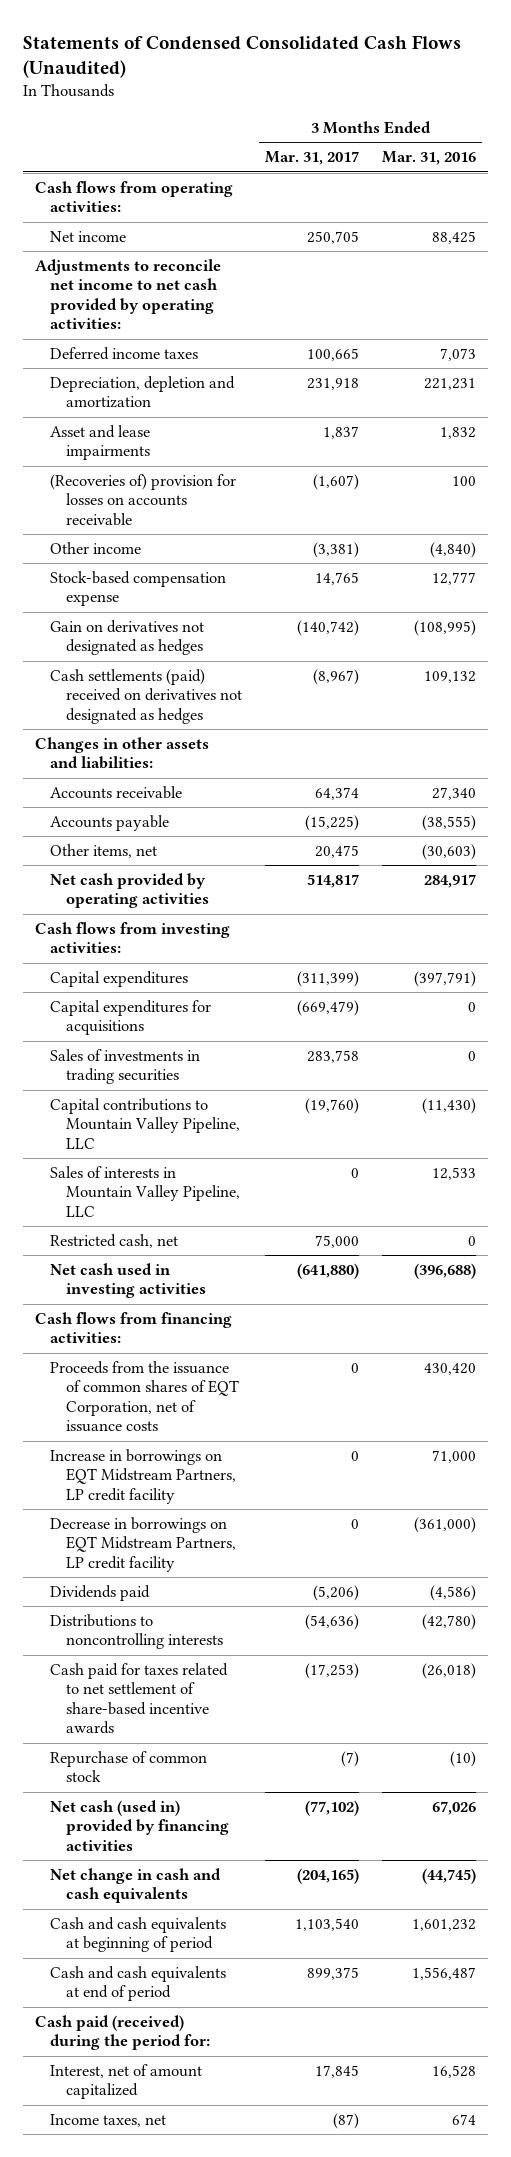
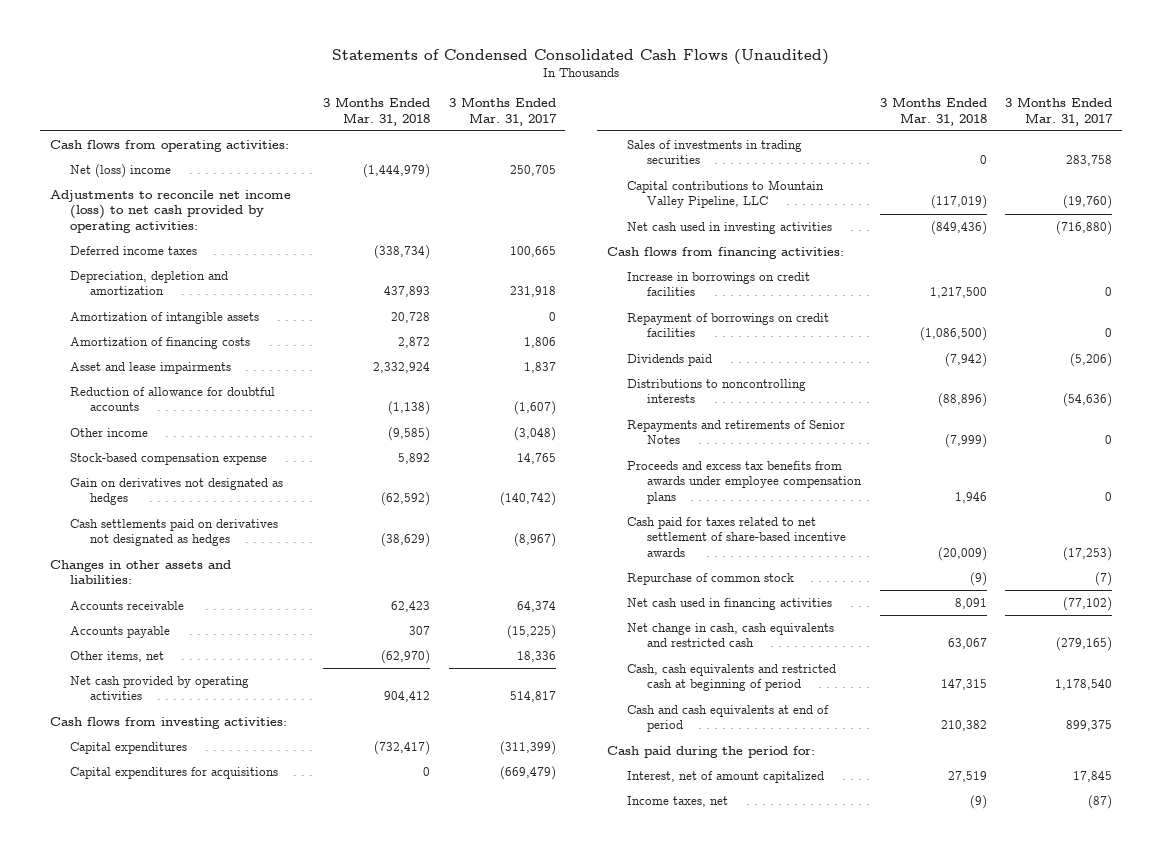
- | 3 Months Ended Mar. 31, 2017 | 3 Months Ended Mar. 31, 2016
+ | 3 Months Ended Mar. 31, 2018 | 3 Months Ended Mar. 31, 2017
- Net income | 250,705 | 88,425
- Adjustments to reconcile net income to net cash provided by operating activities:
+ Net (loss) income | (1,444,979) | 250,705
+ Adjustments to reconcile net income (loss) to net cash provided by operating activities:
+ Amortization of intangible assets | 20,728 | 0
+ Amortization of financing costs | 2,872 | 1,806
- (Recoveries of) provision for losses on accounts receivable | (1,607) | 100
- Other income | (3,381) | (4,840)
+ Reduction of allowance for doubtful accounts | (1,138) | (1,607)
+ Other income | (9,585) | (3,048)
- Cash settlements (paid) received on derivatives not designated as hedges | (8,967) | 109,132
+ Cash settlements paid on derivatives not designated as hedges | (38,629) | (8,967)
- Other items, net | 20,475 | (30,603)
+ Other items, net | (62,970) | 18,336
- Sales of interests in Mountain Valley Pipeline, LLC | 0 | 12,533
- Restricted cash, net | 75,000 | 0
- Net cash used in investing activities | (641,880) | (396,688)
+ Net cash used in investing activities | (849,436) | (716,880)
- Proceeds from the issuance of common shares of EQT Corporation, net of issuance costs | 0 | 430,420
- Increase in borrowings on EQT Midstream Partners, LP credit facility | 0 | 71,000
- Decrease in borrowings on EQT Midstream Partners, LP credit facility | 0 | (361,000)
+ Increase in borrowings on credit facilities | 1,217,500 | 0
+ Repayment of borrowings on credit facilities | (1,086,500) | 0
+ Repayments and retirements of Senior Notes | (7,999) | 0
+ Proceeds and excess tax benefits from awards under employee compensation plans | 1,946 | 0
- Net cash (used in) provided by financing activities | (77,102) | 67,026
- Net change in cash and cash equivalents | (204,165) | (44,745)
- Cash and cash equivalents at beginning of period | 1,103,540 | 1,601,232
+ Net cash used in financing activities | 8,091 | (77,102)
+ Net change in cash, cash equivalents and restricted cash | 63,067 | (279,165)
+ Cash, cash equivalents and restricted cash at beginning of period | 147,315 | 1,178,540
- Cash paid (received) during the period for:
+ Cash paid during the period for:

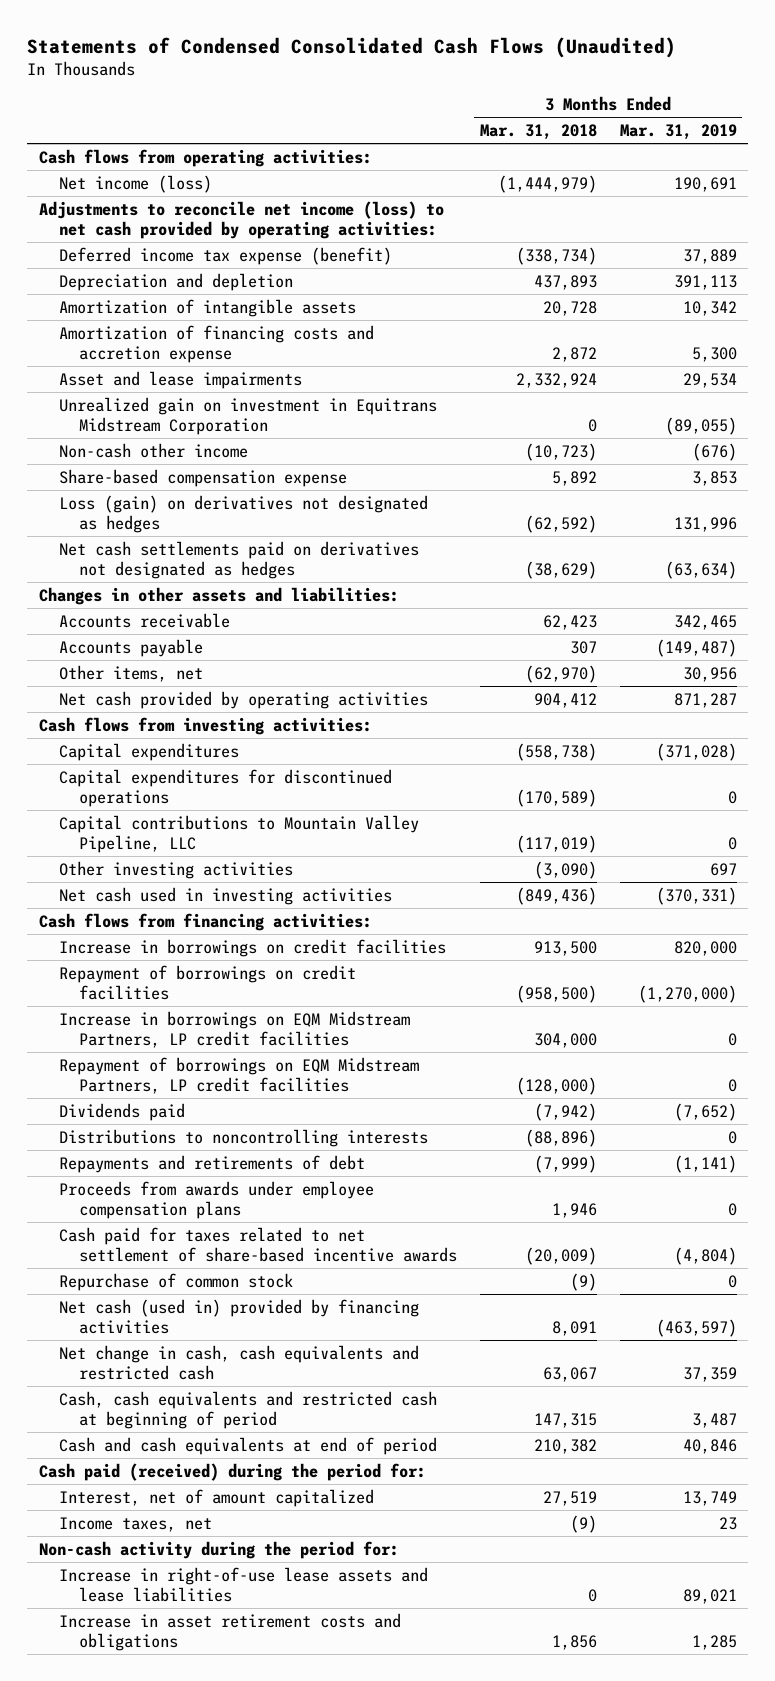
- | 3 Months Ended Mar. 31, 2018 | 3 Months Ended Mar. 31, 2017
+ | 3 Months Ended Mar. 31, 2018 | 3 Months Ended Mar. 31, 2019
- Net (loss) income | (1,444,979) | 250,705
+ Net income (loss) | (1,444,979) | 190,691
- Deferred income taxes | (338,734) | 100,665
- Depreciation, depletion and amortization | 437,893 | 231,918
+ Deferred income tax expense (benefit) | (338,734) | 37,889
+ Depreciation and depletion | 437,893 | 391,113
- Amortization of financing costs | 2,872 | 1,806
+ Amortization of financing costs and accretion expense | 2,872 | 5,300
- Reduction of allowance for doubtful accounts | (1,138) | (1,607)
- Other income | (9,585) | (3,048)
- Stock-based compensation expense | 5,892 | 14,765
- Gain on derivatives not designated as hedges | (62,592) | (140,742)
- Cash settlements paid on derivatives not designated as hedges | (38,629) | (8,967)
+ Unrealized gain on investment in Equitrans Midstream Corporation | 0 | (89,055)
+ Non-cash other income | (10,723) | (676)
+ Share-based compensation expense | 5,892 | 3,853
+ Loss (gain) on derivatives not designated as hedges | (62,592) | 131,996
+ Net cash settlements paid on derivatives not designated as hedges | (38,629) | (63,634)
- Capital expenditures | (732,417) | (311,399)
- Capital expenditures for acquisitions | 0 | (669,479)
- Sales of investments in trading securities | 0 | 283,758
+ Capital expenditures | (558,738) | (371,028)
+ Capital expenditures for discontinued operations | (170,589) | 0
+ Other investing activities | (3,090) | 697
- Increase in borrowings on credit facilities | 1,217,500 | 0
- Repayment of borrowings on credit facilities | (1,086,500) | 0
+ Increase in borrowings on credit facilities | 913,500 | 820,000
+ Repayment of borrowings on credit facilities | (958,500) | (1,270,000)
+ Increase in borrowings on EQM Midstream Partners, LP credit facilities | 304,000 | 0
+ Repayment of borrowings on EQM Midstream Partners, LP credit facilities | (128,000) | 0
- Repayments and retirements of Senior Notes | (7,999) | 0
- Proceeds and excess tax benefits from awards under employee compensation plans | 1,946 | 0
+ Repayments and retirements of debt | (7,999) | (1,141)
+ Proceeds from awards under employee compensation plans | 1,946 | 0
- Net cash used in financing activities | 8,091 | (77,102)
+ Net cash (used in) provided by financing activities | 8,091 | (463,597)
- Cash paid during the period for:
+ Cash paid (received) during the period for:
+ Non-cash activity during the period for:
+ Increase in right-of-use lease assets and lease liabilities | 0 | 89,021
+ Increase in asset retirement costs and obligations | 1,856 | 1,285

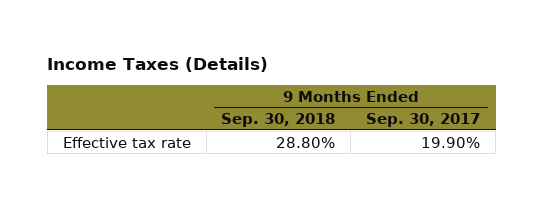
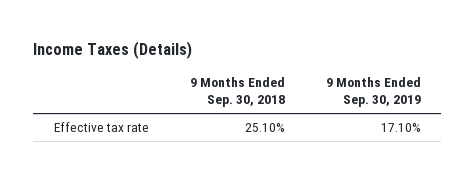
- | 9 Months Ended Sep. 30, 2018 | 9 Months Ended Sep. 30, 2017
+ | 9 Months Ended Sep. 30, 2018 | 9 Months Ended Sep. 30, 2019
- Effective tax rate | 28.80% | 19.90%
+ Effective tax rate | 25.10% | 17.10%

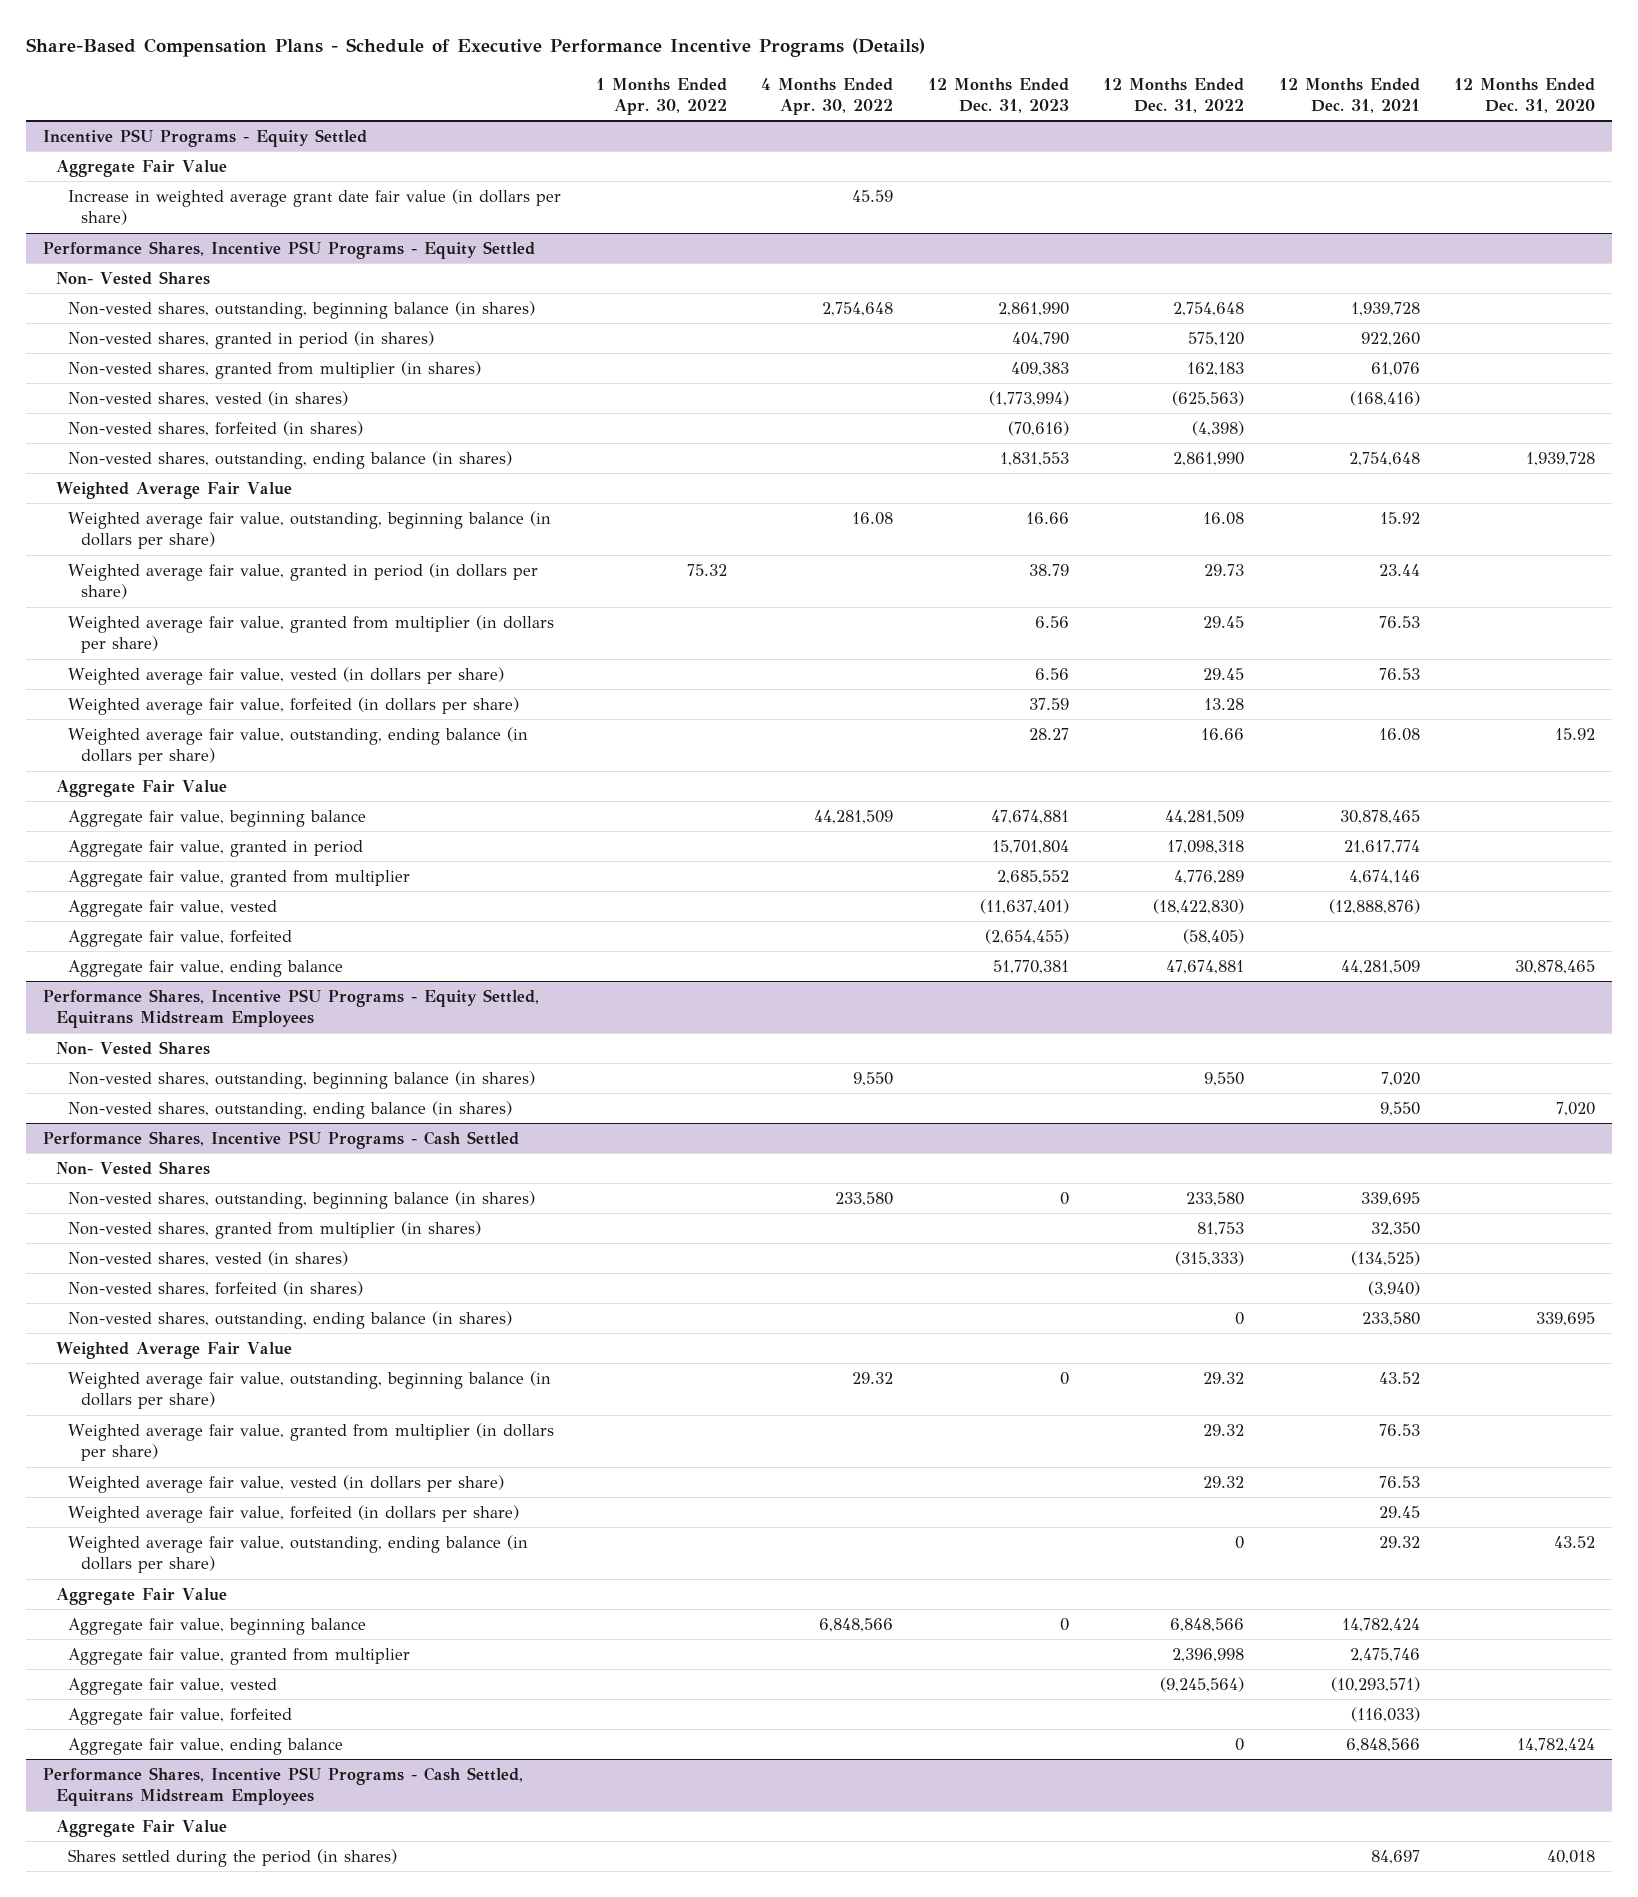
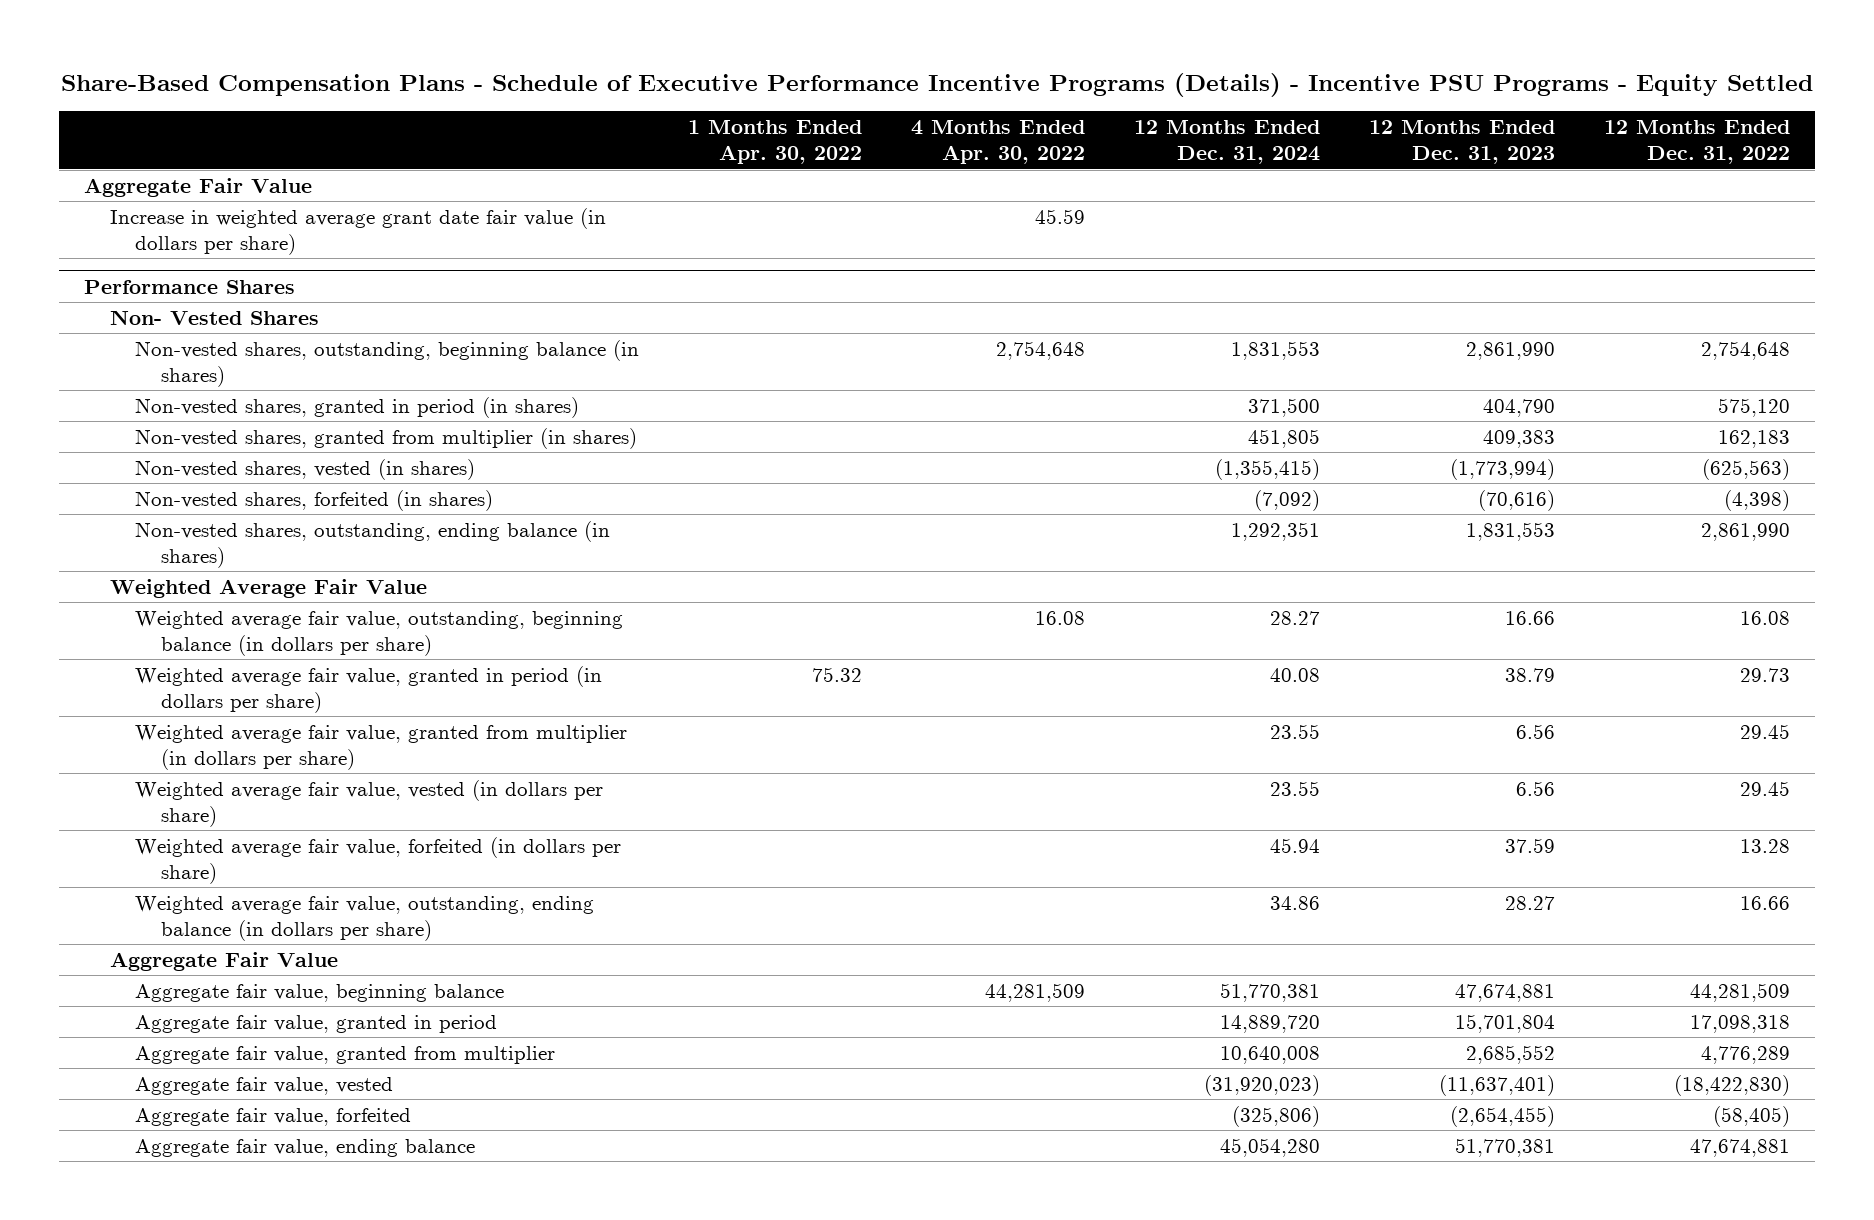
- Share-Based Compensation Plans - Schedule of Executive Performance Incentive Programs (Details)
+ Share-Based Compensation Plans - Schedule of Executive Performance Incentive Programs (Details) - Incentive PSU Programs - Equity Settled
- | 1 Months Ended Apr. 30, 2022 | 4 Months Ended Apr. 30, 2022 | 12 Months Ended Dec. 31, 2023 | 12 Months Ended Dec. 31, 2022 | 12 Months Ended Dec. 31, 2021 | 12 Months Ended Dec. 31, 2020
+ | 1 Months Ended Apr. 30, 2022 | 4 Months Ended Apr. 30, 2022 | 12 Months Ended Dec. 31, 2024 | 12 Months Ended Dec. 31, 2023 | 12 Months Ended Dec. 31, 2022
- Incentive PSU Programs - Equity Settled
- Performance Shares, Incentive PSU Programs - Equity Settled
+ Performance Shares
- Performance Shares, Incentive PSU Programs - Equity Settled, Equitrans Midstream Employees
- Non- Vested Shares
- Non-vested shares, outstanding, beginning balance (in shares) | | 9,550 | | 9,550 | 7,020 |
- Non-vested shares, outstanding, ending balance (in shares) | | | | | 9,550 | 7,020
- Performance Shares, Incentive PSU Programs - Cash Settled
- Non- Vested Shares
- Non-vested shares, outstanding, beginning balance (in shares) | | 233,580 | 0 | 233,580 | 339,695 |
- Non-vested shares, granted from multiplier (in shares) | | | | 81,753 | 32,350 |
- Non-vested shares, vested (in shares) | | | | (315,333) | (134,525) |
- Non-vested shares, forfeited (in shares) | | | | | (3,940) |
- Non-vested shares, outstanding, ending balance (in shares) | | | | 0 | 233,580 | 339,695
- Weighted Average Fair Value
- Weighted average fair value, outstanding, beginning balance (in dollars per share) | | 29.32 | 0 | 29.32 | 43.52 |
- Weighted average fair value, granted from multiplier (in dollars per share) | | | | 29.32 | 76.53 |
- Weighted average fair value, vested (in dollars per share) | | | | 29.32 | 76.53 |
- Weighted average fair value, forfeited (in dollars per share) | | | | | 29.45 |
- Weighted average fair value, outstanding, ending balance (in dollars per share) | | | | 0 | 29.32 | 43.52
- Aggregate Fair Value
- Aggregate fair value, beginning balance | | 6,848,566 | 0 | 6,848,566 | 14,782,424 |
- Aggregate fair value, granted from multiplier | | | | 2,396,998 | 2,475,746 |
- Aggregate fair value, vested | | | | (9,245,564) | (10,293,571) |
- Aggregate fair value, forfeited | | | | | (116,033) |
- Aggregate fair value, ending balance | | | | 0 | 6,848,566 | 14,782,424
- Performance Shares, Incentive PSU Programs - Cash Settled, Equitrans Midstream Employees
- Aggregate Fair Value
- Shares settled during the period (in shares) | | | | | 84,697 | 40,018

